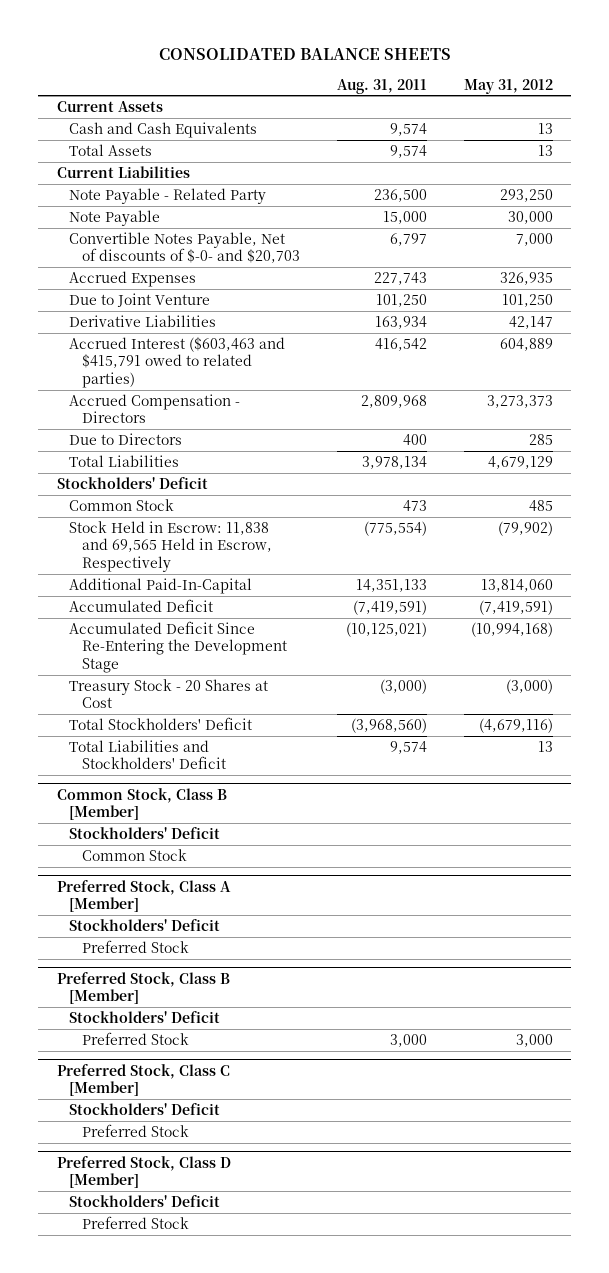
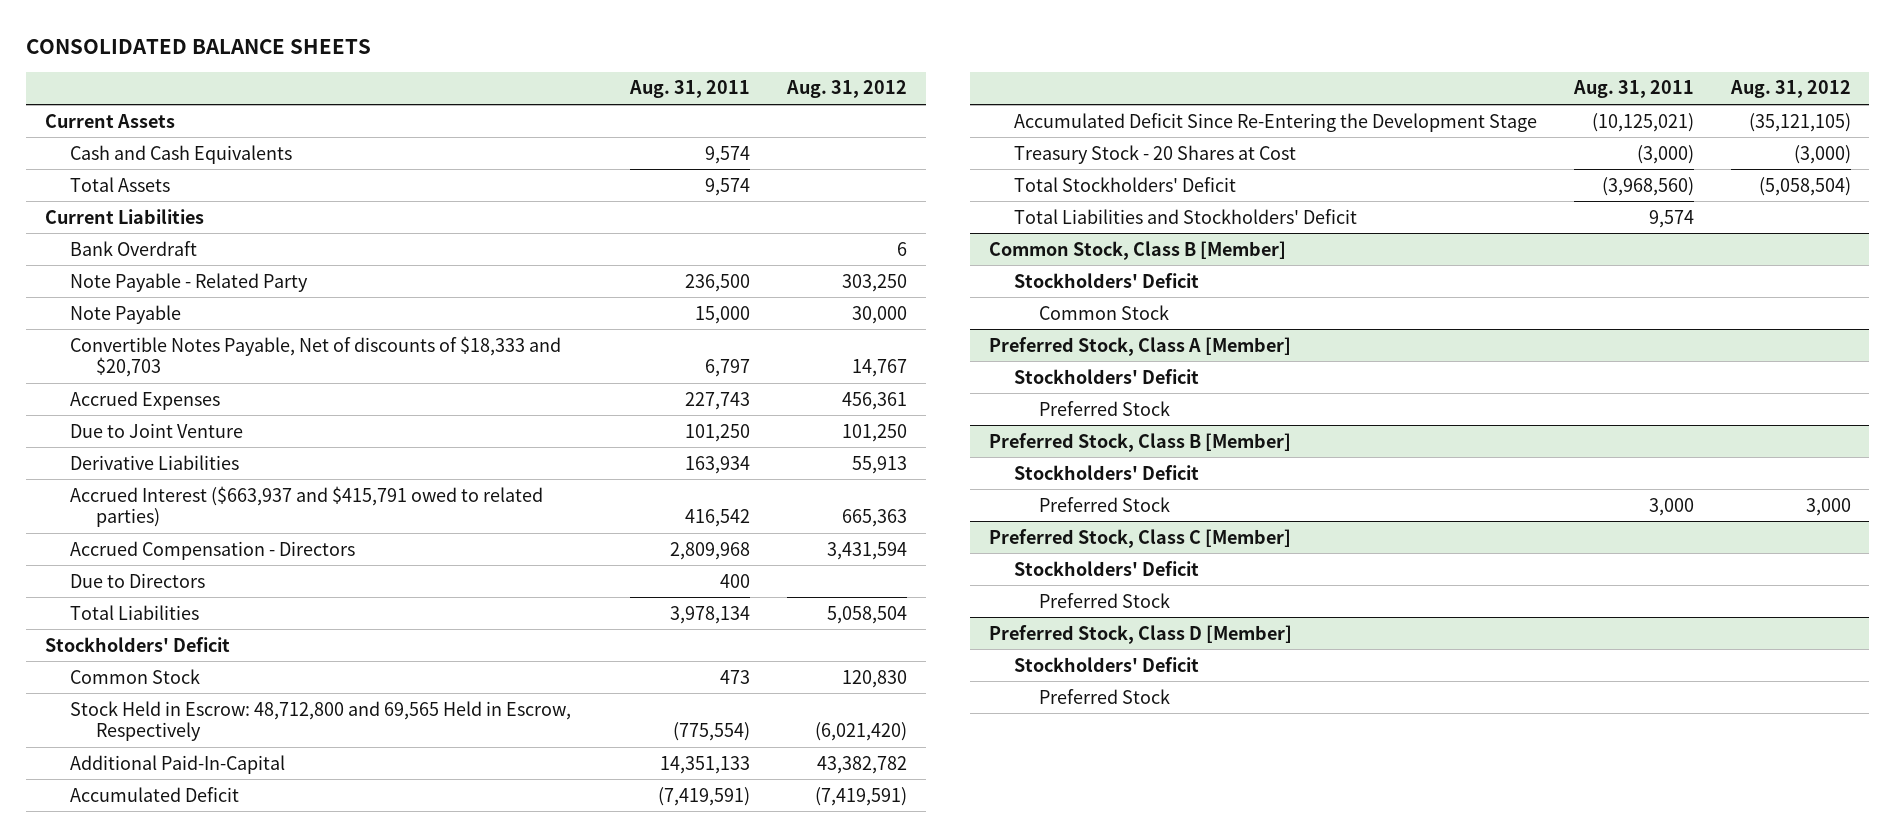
- | Aug. 31, 2011 | May 31, 2012
+ | Aug. 31, 2011 | Aug. 31, 2012
+ Bank Overdraft | | 6
- Convertible Notes Payable, Net of discounts of $-0- and $20,703 | 6,797 | 7,000
+ Convertible Notes Payable, Net of discounts of $18,333 and $20,703 | 6,797 | 14,767
- Accrued Interest ($603,463 and $415,791 owed to related parties) | 416,542 | 604,889
+ Accrued Interest ($663,937 and $415,791 owed to related parties) | 416,542 | 665,363
- Stock Held in Escrow: 11,838 and 69,565 Held in Escrow, Respectively | (775,554) | (79,902)
+ Stock Held in Escrow: 48,712,800 and 69,565 Held in Escrow, Respectively | (775,554) | (6,021,420)

